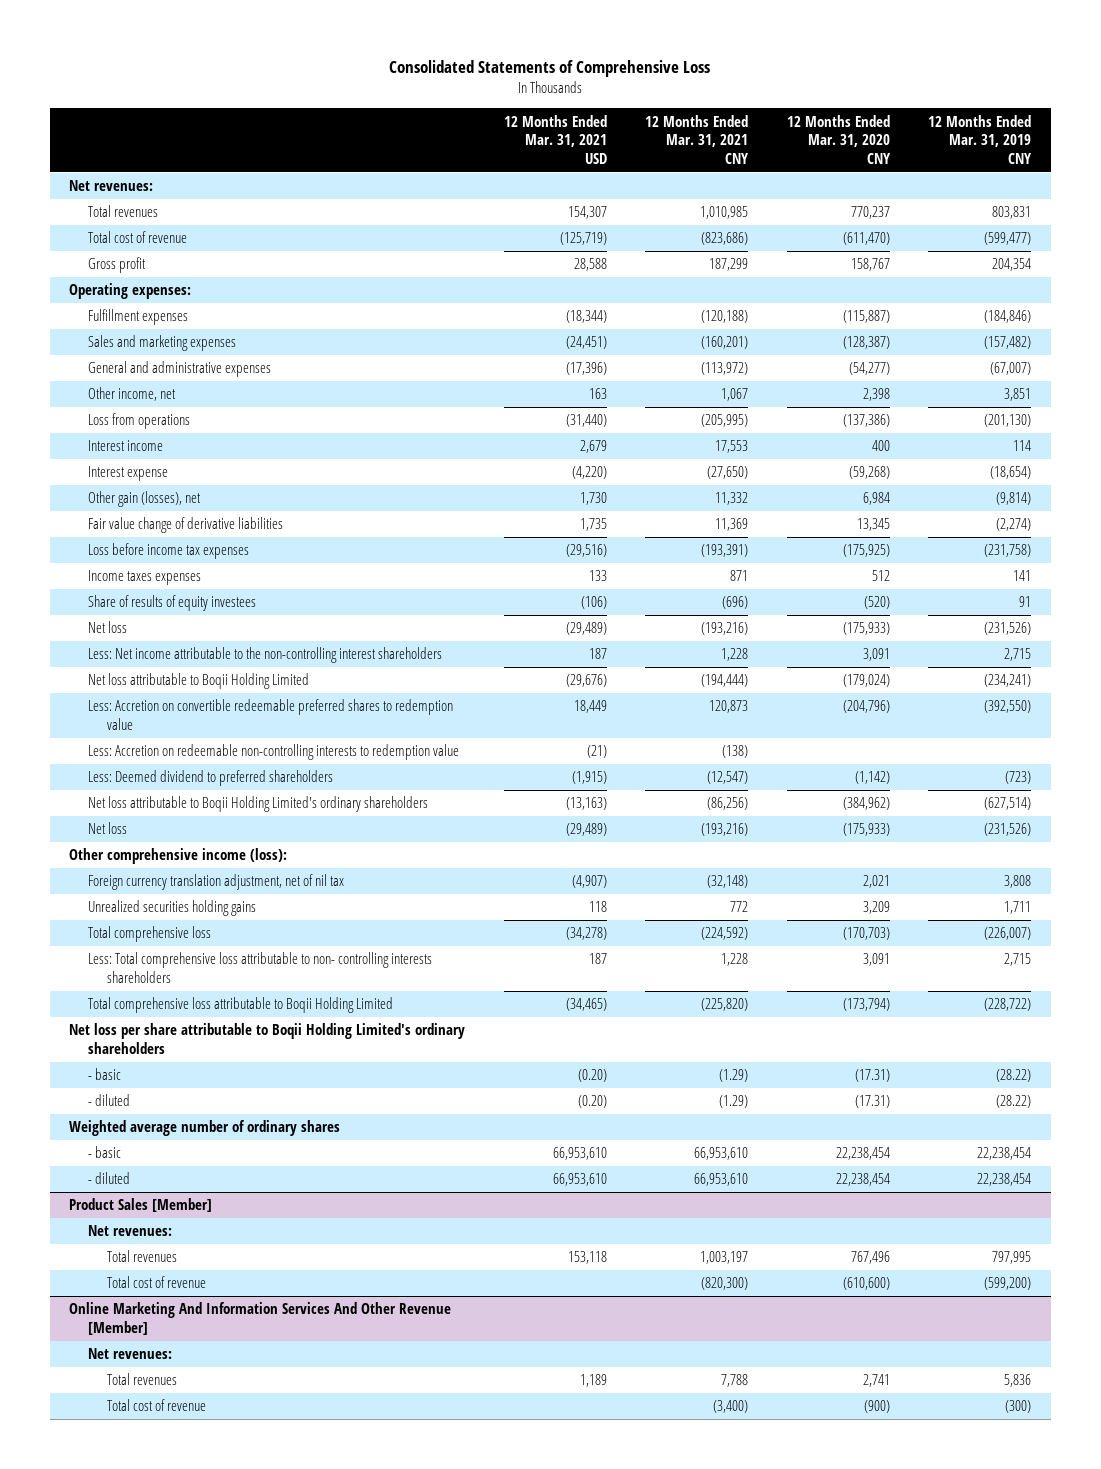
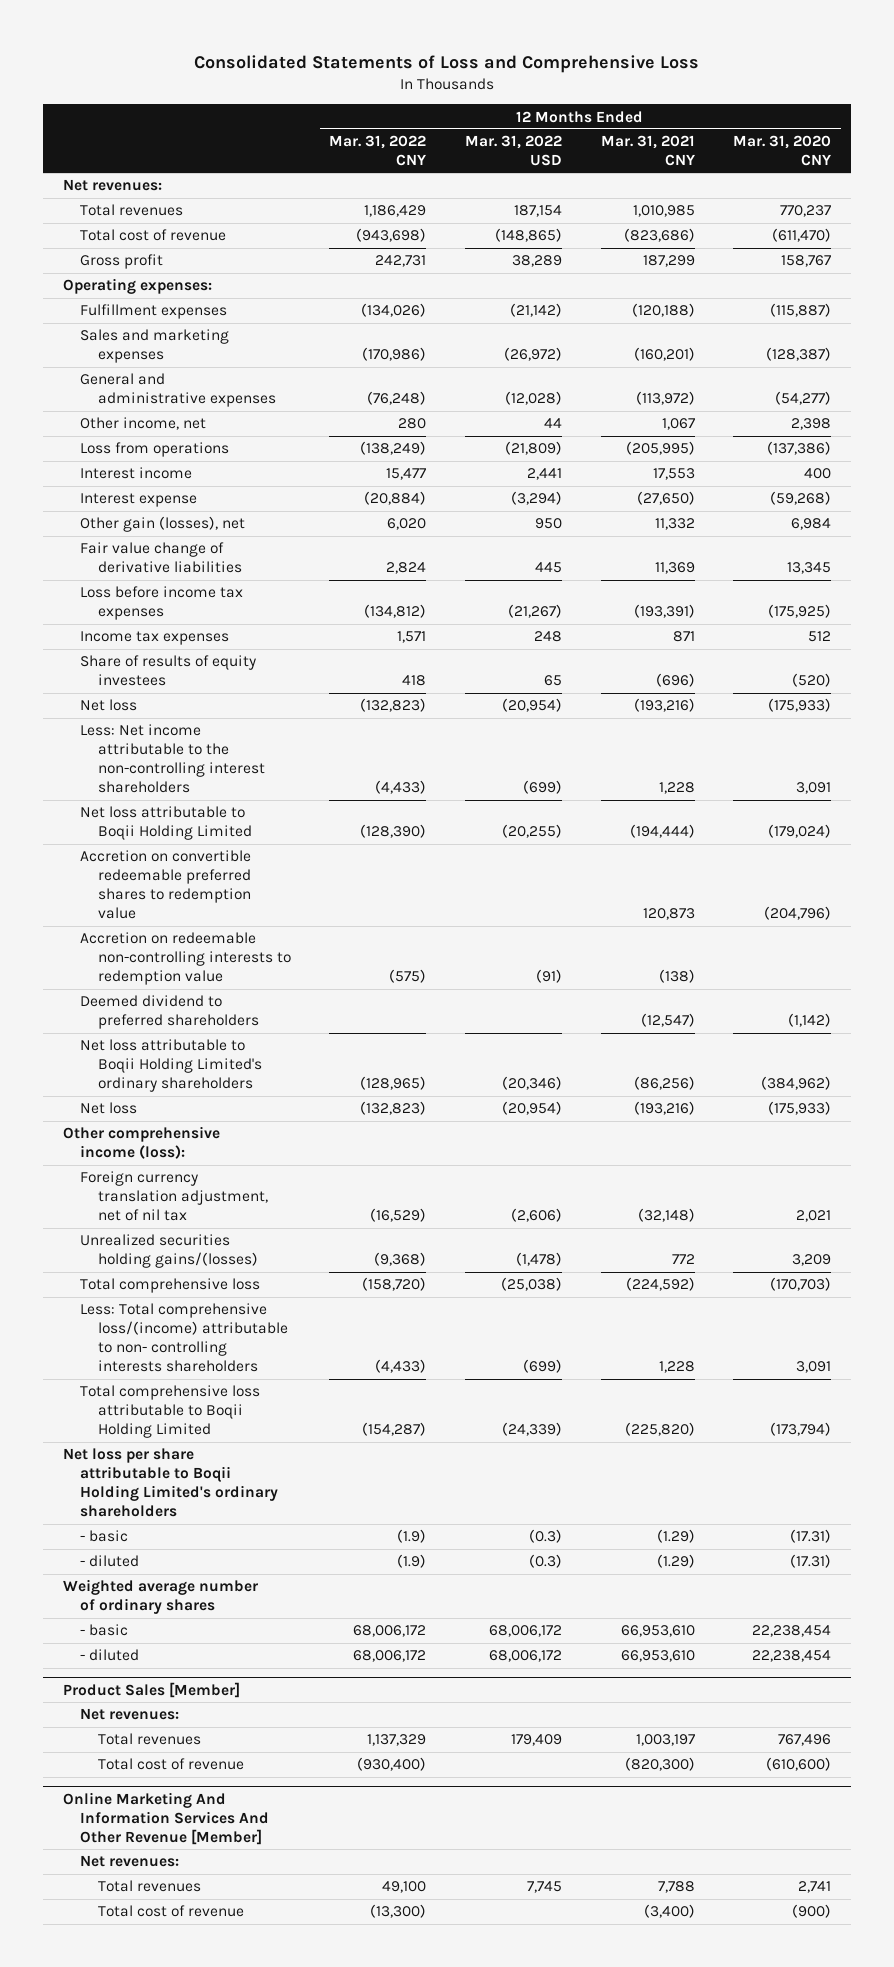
- Consolidated Statements of Comprehensive Loss
+ Consolidated Statements of Loss and Comprehensive Loss
- | 12 Months Ended Mar. 31, 2021 USD | 12 Months Ended Mar. 31, 2021 CNY | 12 Months Ended Mar. 31, 2020 CNY | 12 Months Ended Mar. 31, 2019 CNY
+ | 12 Months Ended Mar. 31, 2022 CNY | 12 Months Ended Mar. 31, 2022 USD | 12 Months Ended Mar. 31, 2021 CNY | 12 Months Ended Mar. 31, 2020 CNY
- Income taxes expenses | 133 | 871 | 512 | 141
+ Income tax expenses | 1,571 | 248 | 871 | 512
- Less: Accretion on convertible redeemable preferred shares to redemption value | 18,449 | 120,873 | (204,796) | (392,550)
- Less: Accretion on redeemable non-controlling interests to redemption value | (21) | (138) | |
- Less: Deemed dividend to preferred shareholders | (1,915) | (12,547) | (1,142) | (723)
+ Accretion on convertible redeemable preferred shares to redemption value | | | 120,873 | (204,796)
+ Accretion on redeemable non-controlling interests to redemption value | (575) | (91) | (138) |
+ Deemed dividend to preferred shareholders | | | (12,547) | (1,142)
- Unrealized securities holding gains | 118 | 772 | 3,209 | 1,711
+ Unrealized securities holding gains/(losses) | (9,368) | (1,478) | 772 | 3,209
- Less: Total comprehensive loss attributable to non- controlling interests shareholders | 187 | 1,228 | 3,091 | 2,715
+ Less: Total comprehensive loss/(income) attributable to non- controlling interests shareholders | (4,433) | (699) | 1,228 | 3,091

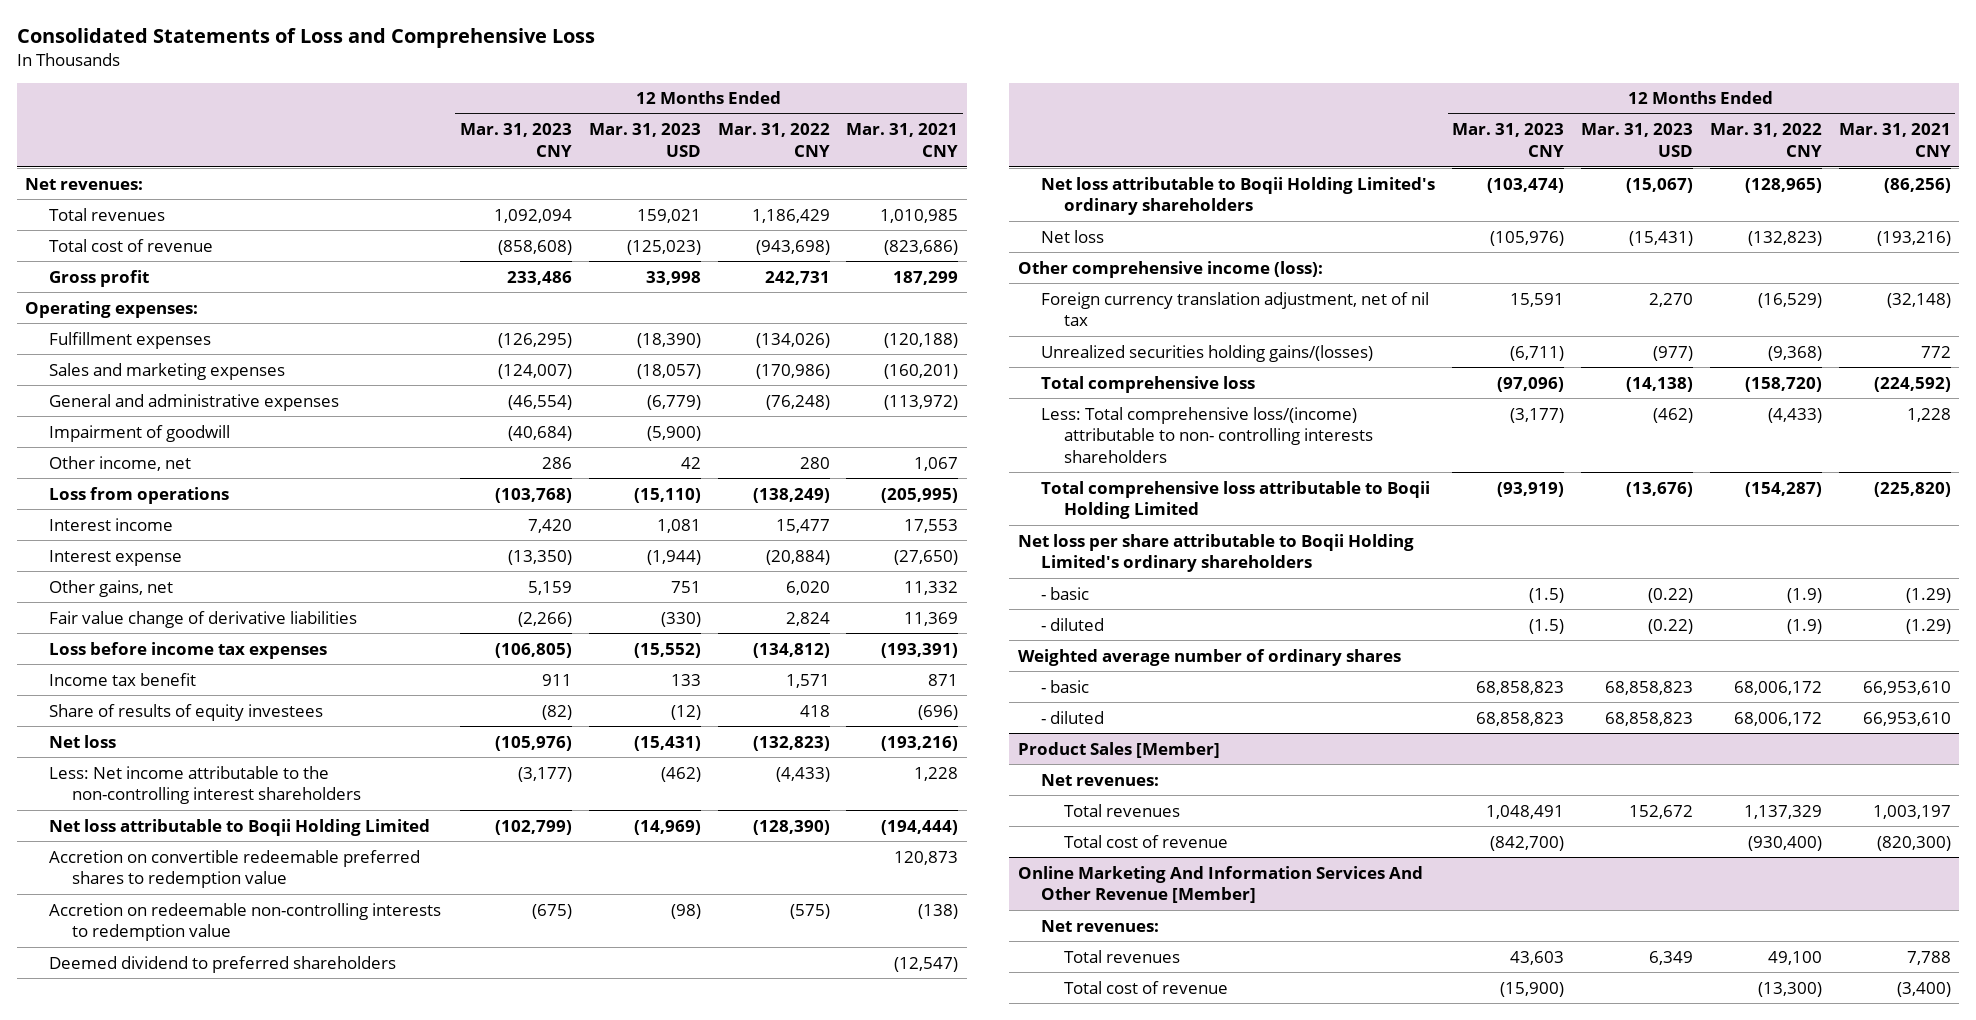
- | 12 Months Ended Mar. 31, 2022 CNY | 12 Months Ended Mar. 31, 2022 USD | 12 Months Ended Mar. 31, 2021 CNY | 12 Months Ended Mar. 31, 2020 CNY
+ | 12 Months Ended Mar. 31, 2023 CNY | 12 Months Ended Mar. 31, 2023 USD | 12 Months Ended Mar. 31, 2022 CNY | 12 Months Ended Mar. 31, 2021 CNY
+ Impairment of goodwill | (40,684) | (5,900) | |
- Other gain (losses), net | 6,020 | 950 | 11,332 | 6,984
+ Other gains, net | 5,159 | 751 | 6,020 | 11,332
- Income tax expenses | 1,571 | 248 | 871 | 512
+ Income tax benefit | 911 | 133 | 1,571 | 871

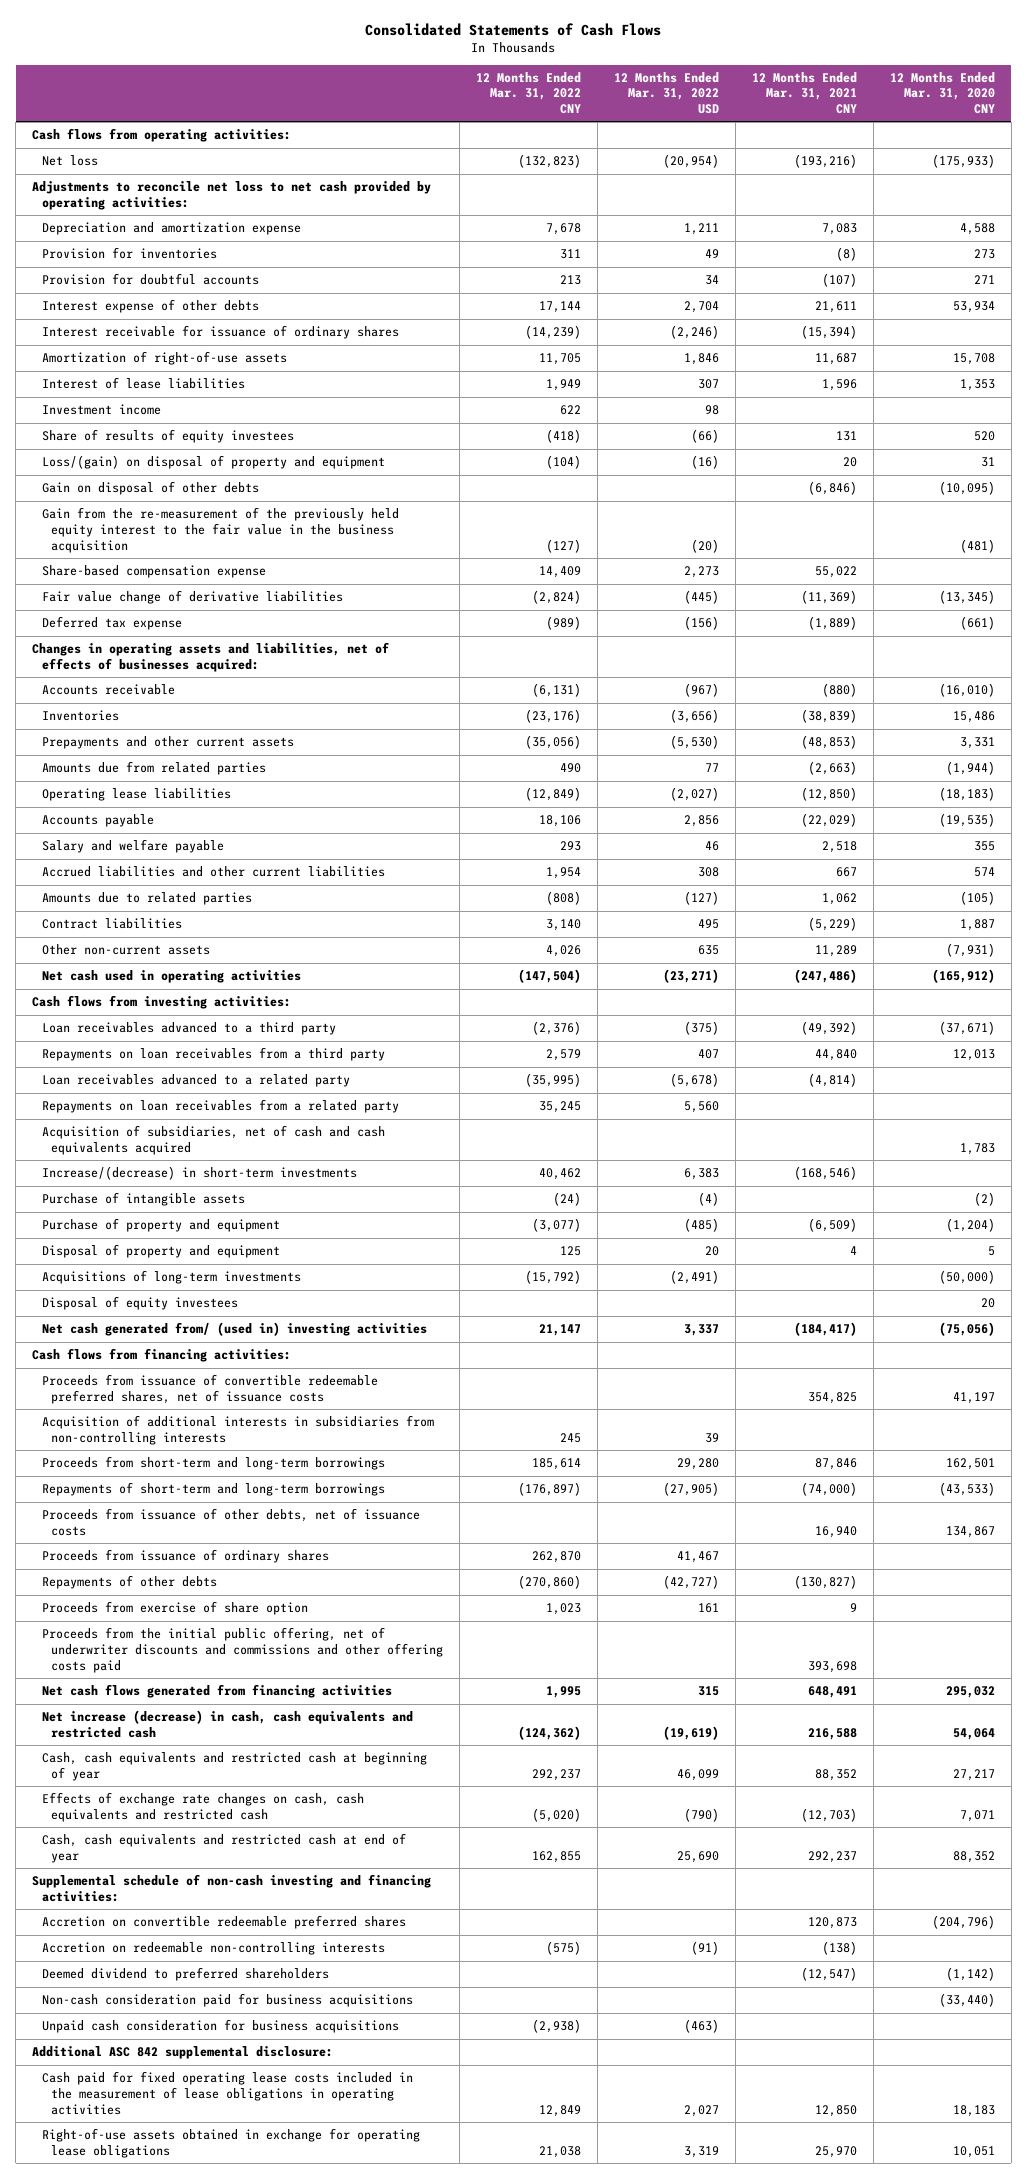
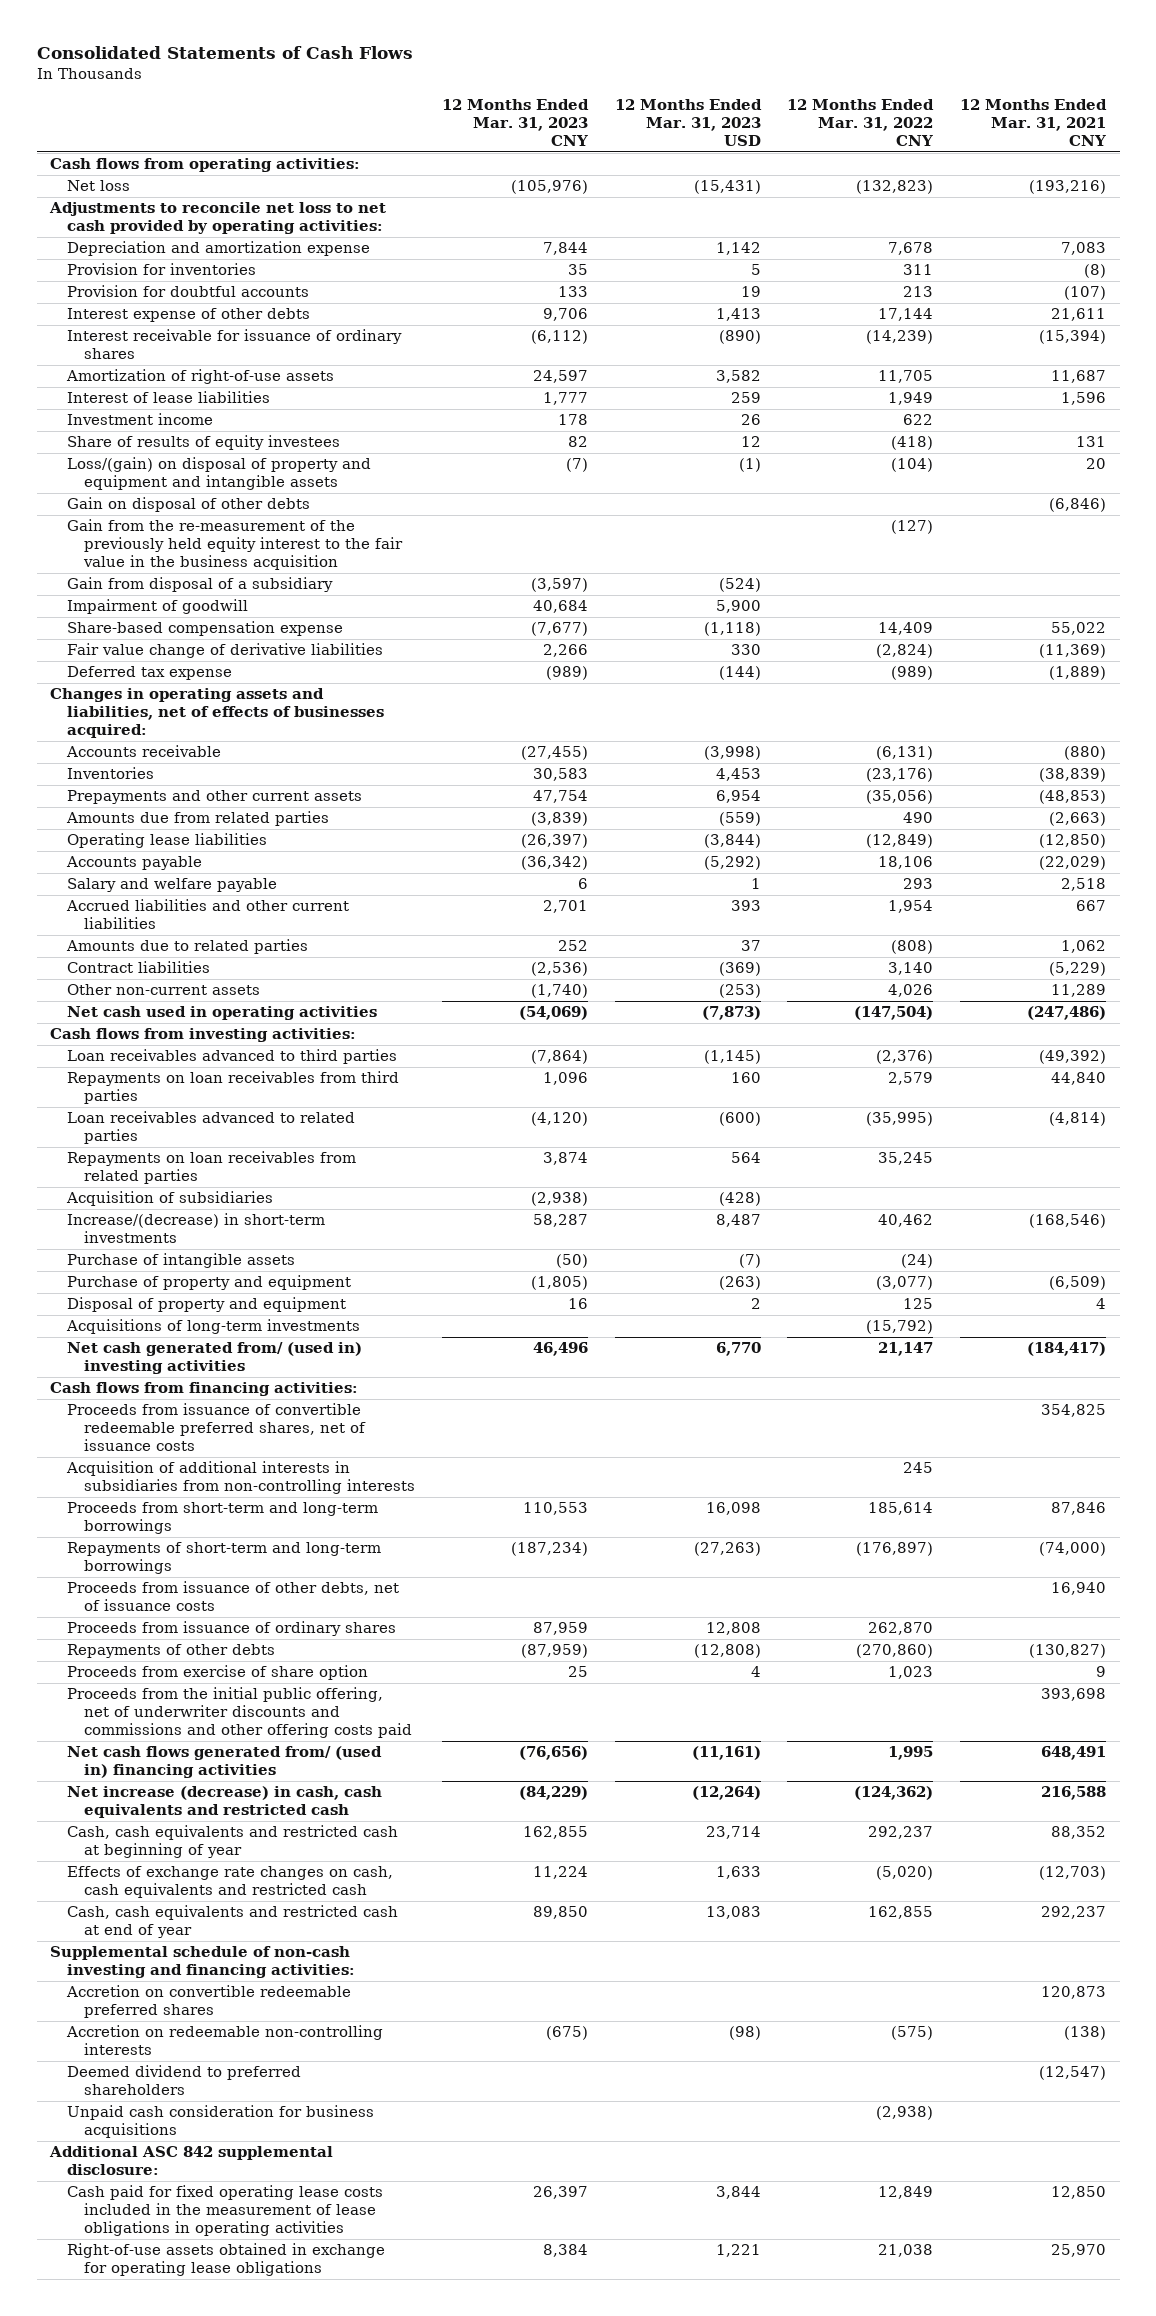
- | 12 Months Ended Mar. 31, 2022 CNY | 12 Months Ended Mar. 31, 2022 USD | 12 Months Ended Mar. 31, 2021 CNY | 12 Months Ended Mar. 31, 2020 CNY
+ | 12 Months Ended Mar. 31, 2023 CNY | 12 Months Ended Mar. 31, 2023 USD | 12 Months Ended Mar. 31, 2022 CNY | 12 Months Ended Mar. 31, 2021 CNY
- Loss/(gain) on disposal of property and equipment | (104) | (16) | 20 | 31
+ Loss/(gain) on disposal of property and equipment and intangible assets | (7) | (1) | (104) | 20
+ Gain from disposal of a subsidiary | (3,597) | (524) | |
+ Impairment of goodwill | 40,684 | 5,900 | |
- Loan receivables advanced to a third party | (2,376) | (375) | (49,392) | (37,671)
- Repayments on loan receivables from a third party | 2,579 | 407 | 44,840 | 12,013
- Loan receivables advanced to a related party | (35,995) | (5,678) | (4,814) |
- Repayments on loan receivables from a related party | 35,245 | 5,560 | |
- Acquisition of subsidiaries, net of cash and cash equivalents acquired | | | | 1,783
+ Loan receivables advanced to third parties | (7,864) | (1,145) | (2,376) | (49,392)
+ Repayments on loan receivables from third parties | 1,096 | 160 | 2,579 | 44,840
+ Loan receivables advanced to related parties | (4,120) | (600) | (35,995) | (4,814)
+ Repayments on loan receivables from related parties | 3,874 | 564 | 35,245 |
+ Acquisition of subsidiaries | (2,938) | (428) | |
- Disposal of equity investees | | | | 20
- Net cash flows generated from financing activities | 1,995 | 315 | 648,491 | 295,032
+ Net cash flows generated from/ (used in) financing activities | (76,656) | (11,161) | 1,995 | 648,491
- Non-cash consideration paid for business acquisitions | | | | (33,440)

